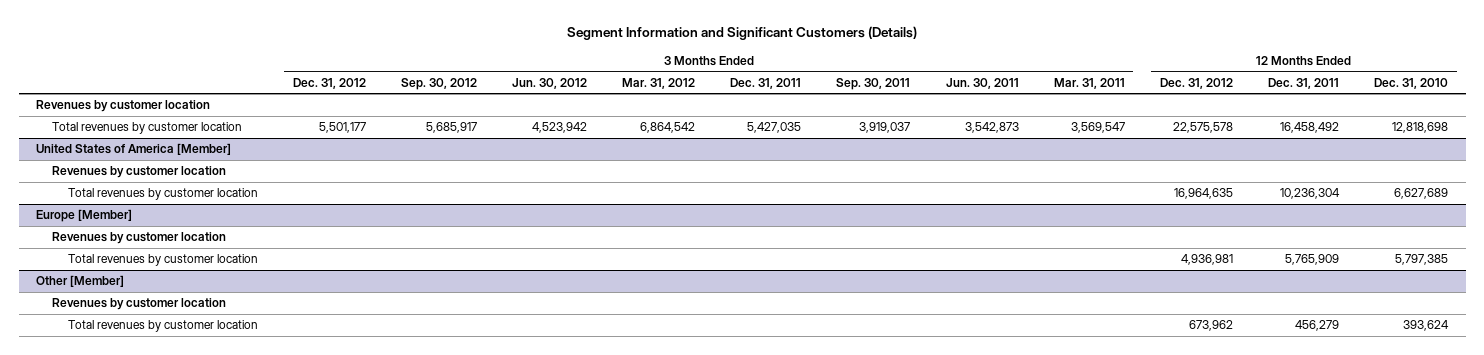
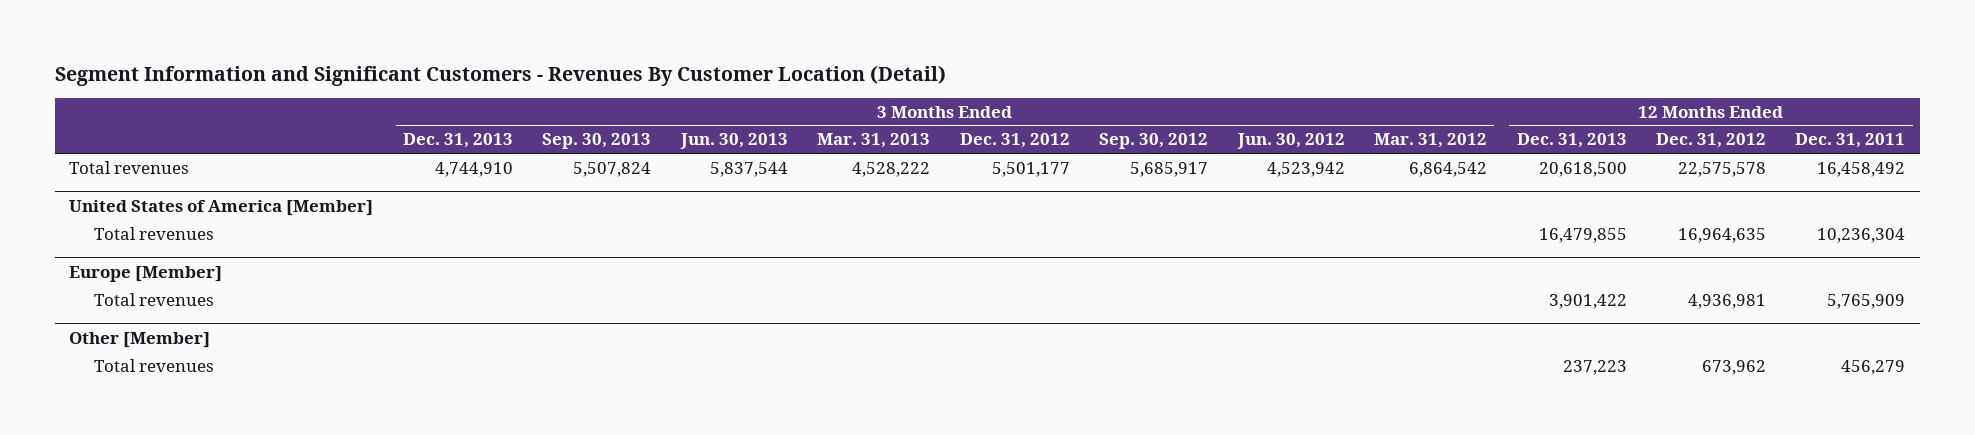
- Segment Information and Significant Customers (Details)
+ Segment Information and Significant Customers - Revenues By Customer Location (Detail)
- | 3 Months Ended Dec. 31, 2012 | 3 Months Ended Sep. 30, 2012 | 3 Months Ended Jun. 30, 2012 | 3 Months Ended Mar. 31, 2012 | 3 Months Ended Dec. 31, 2011 | 3 Months Ended Sep. 30, 2011 | 3 Months Ended Jun. 30, 2011 | 3 Months Ended Mar. 31, 2011 | 12 Months Ended Dec. 31, 2012 | 12 Months Ended Dec. 31, 2011 | 12 Months Ended Dec. 31, 2010
+ | 3 Months Ended Dec. 31, 2013 | 3 Months Ended Sep. 30, 2013 | 3 Months Ended Jun. 30, 2013 | 3 Months Ended Mar. 31, 2013 | 3 Months Ended Dec. 31, 2012 | 3 Months Ended Sep. 30, 2012 | 3 Months Ended Jun. 30, 2012 | 3 Months Ended Mar. 31, 2012 | 12 Months Ended Dec. 31, 2013 | 12 Months Ended Dec. 31, 2012 | 12 Months Ended Dec. 31, 2011
- Revenues by customer location
- Total revenues by customer location | 5,501,177 | 5,685,917 | 4,523,942 | 6,864,542 | 5,427,035 | 3,919,037 | 3,542,873 | 3,569,547 | 22,575,578 | 16,458,492 | 12,818,698
+ Total revenues | 4,744,910 | 5,507,824 | 5,837,544 | 4,528,222 | 5,501,177 | 5,685,917 | 4,523,942 | 6,864,542 | 20,618,500 | 22,575,578 | 16,458,492
@ United States of America [Member]
- Revenues by customer location
- Total revenues by customer location | | | | | | | | | 16,964,635 | 10,236,304 | 6,627,689
+ Total revenues | | | | | | | | | 16,479,855 | 16,964,635 | 10,236,304
@ Europe [Member]
- Revenues by customer location
- Total revenues by customer location | | | | | | | | | 4,936,981 | 5,765,909 | 5,797,385
+ Total revenues | | | | | | | | | 3,901,422 | 4,936,981 | 5,765,909
@ Other [Member]
- Revenues by customer location
- Total revenues by customer location | | | | | | | | | 673,962 | 456,279 | 393,624
+ Total revenues | | | | | | | | | 237,223 | 673,962 | 456,279

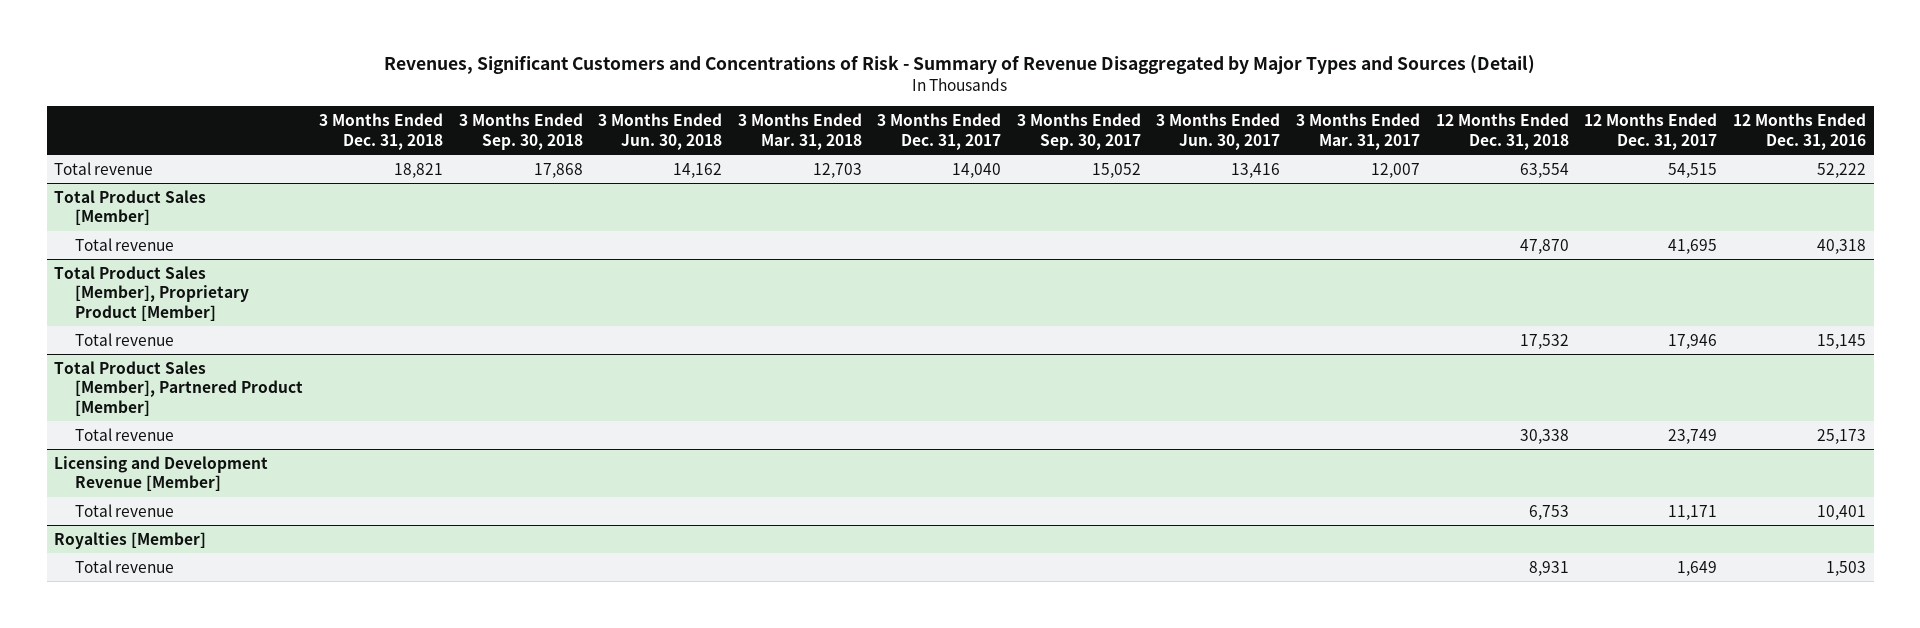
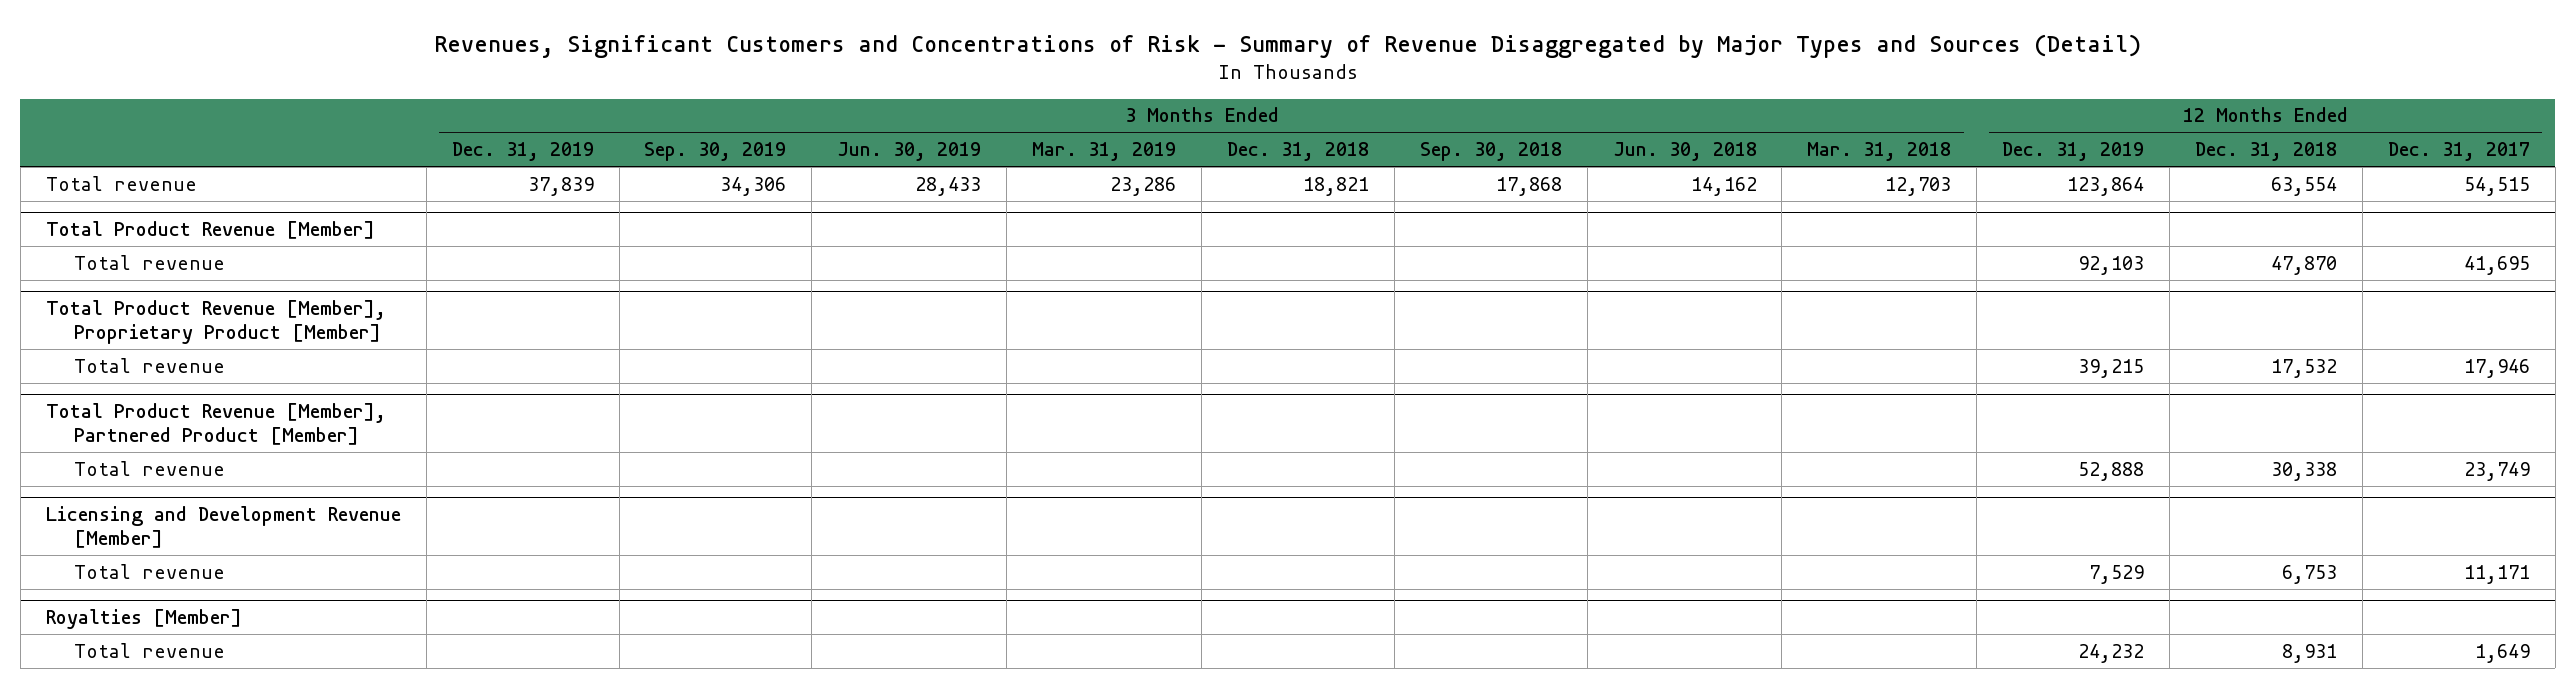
- | 3 Months Ended Dec. 31, 2018 | 3 Months Ended Sep. 30, 2018 | 3 Months Ended Jun. 30, 2018 | 3 Months Ended Mar. 31, 2018 | 3 Months Ended Dec. 31, 2017 | 3 Months Ended Sep. 30, 2017 | 3 Months Ended Jun. 30, 2017 | 3 Months Ended Mar. 31, 2017 | 12 Months Ended Dec. 31, 2018 | 12 Months Ended Dec. 31, 2017 | 12 Months Ended Dec. 31, 2016
+ | 3 Months Ended Dec. 31, 2019 | 3 Months Ended Sep. 30, 2019 | 3 Months Ended Jun. 30, 2019 | 3 Months Ended Mar. 31, 2019 | 3 Months Ended Dec. 31, 2018 | 3 Months Ended Sep. 30, 2018 | 3 Months Ended Jun. 30, 2018 | 3 Months Ended Mar. 31, 2018 | 12 Months Ended Dec. 31, 2019 | 12 Months Ended Dec. 31, 2018 | 12 Months Ended Dec. 31, 2017
- Total Product Sales [Member]
+ Total Product Revenue [Member]
- Total Product Sales [Member], Proprietary Product [Member]
+ Total Product Revenue [Member], Proprietary Product [Member]
- Total Product Sales [Member], Partnered Product [Member]
+ Total Product Revenue [Member], Partnered Product [Member]

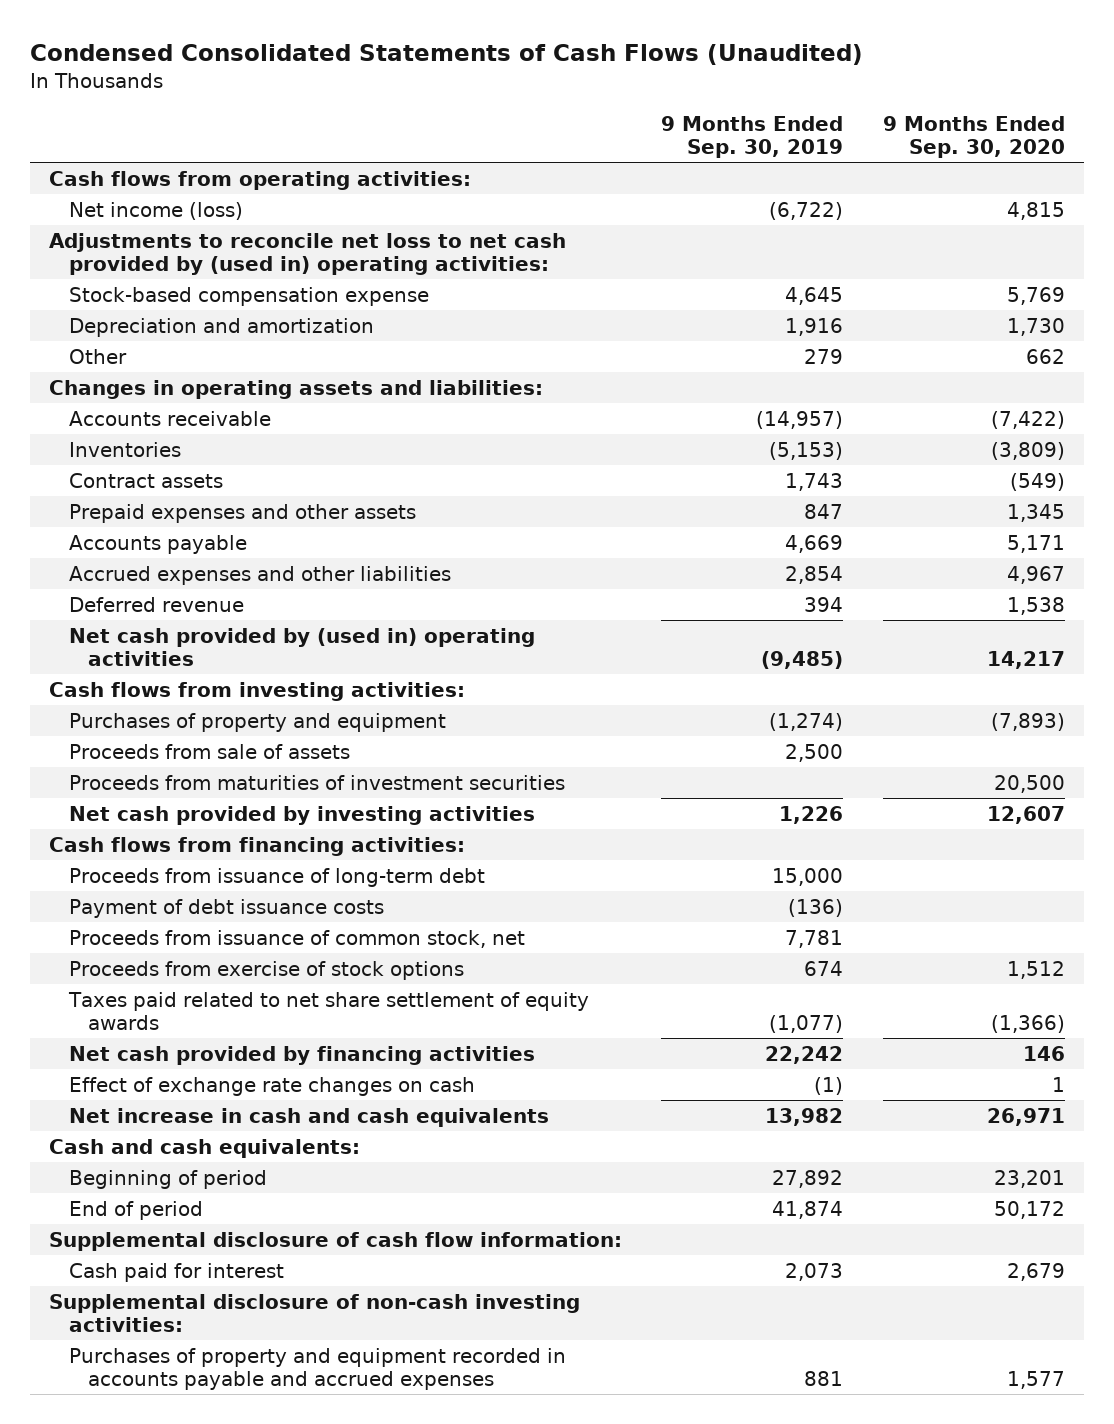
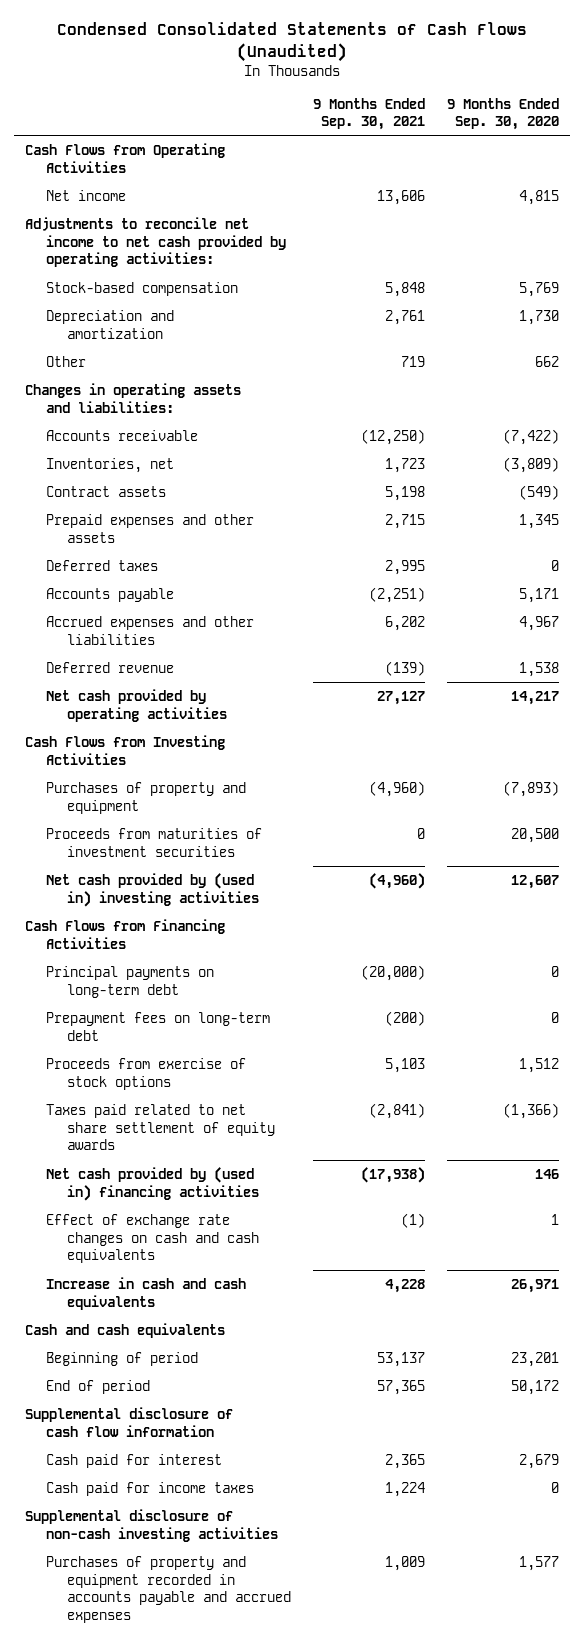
- | 9 Months Ended Sep. 30, 2019 | 9 Months Ended Sep. 30, 2020
+ | 9 Months Ended Sep. 30, 2021 | 9 Months Ended Sep. 30, 2020
- Cash flows from operating activities:
- Net income (loss) | (6,722) | 4,815
- Adjustments to reconcile net loss to net cash provided by (used in) operating activities:
- Stock-based compensation expense | 4,645 | 5,769
+ Cash Flows from Operating Activities
+ Net income | 13,606 | 4,815
+ Adjustments to reconcile net income to net cash provided by operating activities:
+ Stock-based compensation | 5,848 | 5,769
- Inventories | (5,153) | (3,809)
+ Inventories, net | 1,723 | (3,809)
+ Deferred taxes | 2,995 | 0
- Net cash provided by (used in) operating activities | (9,485) | 14,217
- Cash flows from investing activities:
+ Net cash provided by operating activities | 27,127 | 14,217
+ Cash Flows from Investing Activities
- Proceeds from sale of assets | 2,500 |
- Net cash provided by investing activities | 1,226 | 12,607
- Cash flows from financing activities:
- Proceeds from issuance of long-term debt | 15,000 |
- Payment of debt issuance costs | (136) |
- Proceeds from issuance of common stock, net | 7,781 |
+ Net cash provided by (used in) investing activities | (4,960) | 12,607
+ Cash Flows from Financing Activities
+ Principal payments on long-term debt | (20,000) | 0
+ Prepayment fees on long-term debt | (200) | 0
- Net cash provided by financing activities | 22,242 | 146
- Effect of exchange rate changes on cash | (1) | 1
- Net increase in cash and cash equivalents | 13,982 | 26,971
- Cash and cash equivalents:
+ Net cash provided by (used in) financing activities | (17,938) | 146
+ Effect of exchange rate changes on cash and cash equivalents | (1) | 1
+ Increase in cash and cash equivalents | 4,228 | 26,971
+ Cash and cash equivalents
- Supplemental disclosure of cash flow information:
+ Supplemental disclosure of cash flow information
- Supplemental disclosure of non-cash investing activities:
+ Cash paid for income taxes | 1,224 | 0
+ Supplemental disclosure of non-cash investing activities

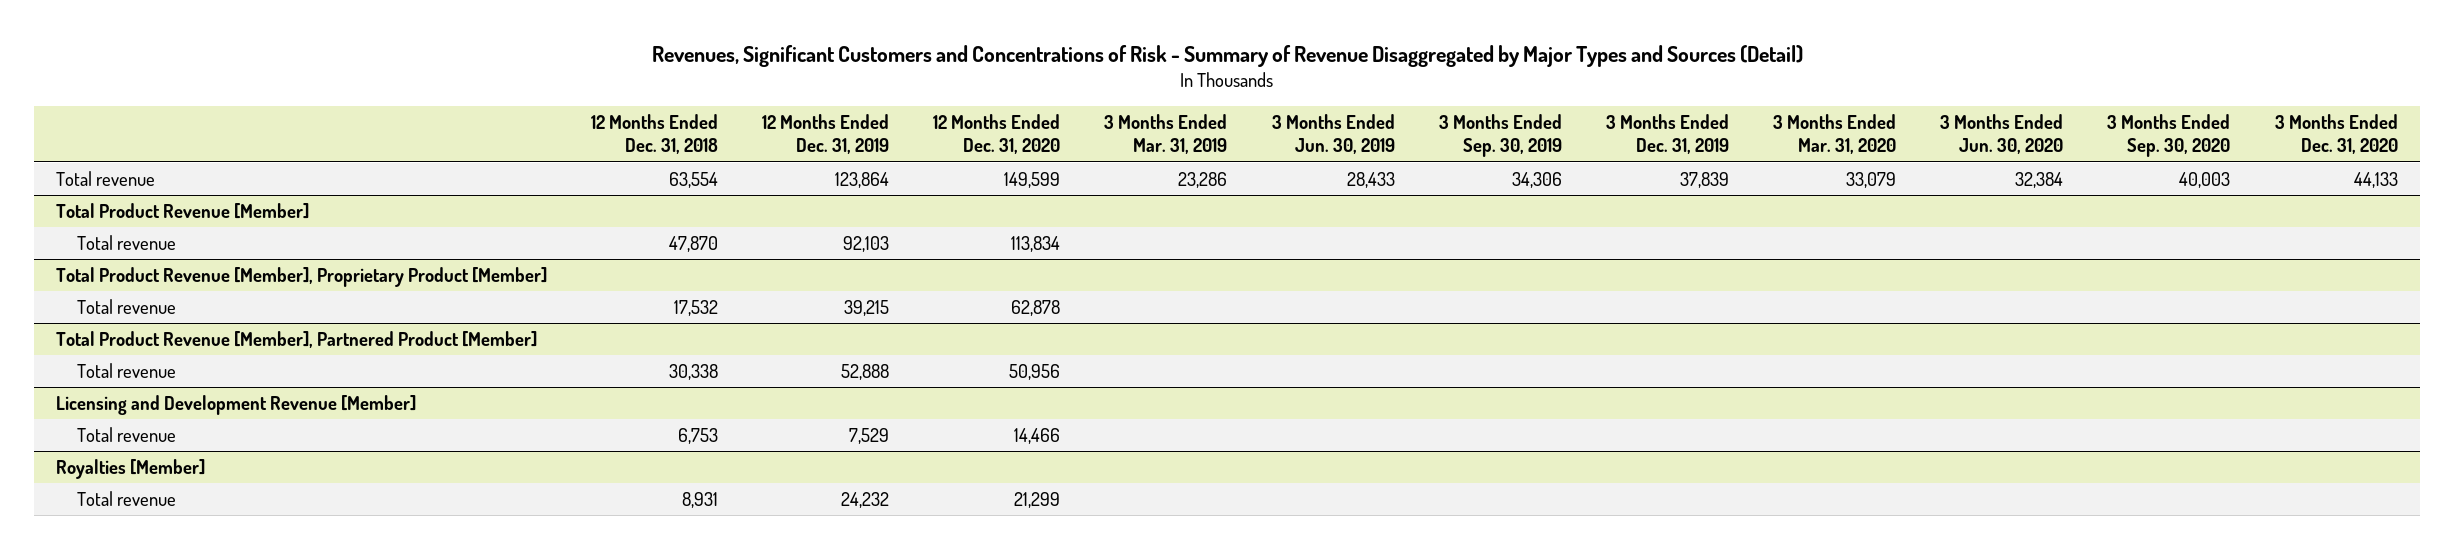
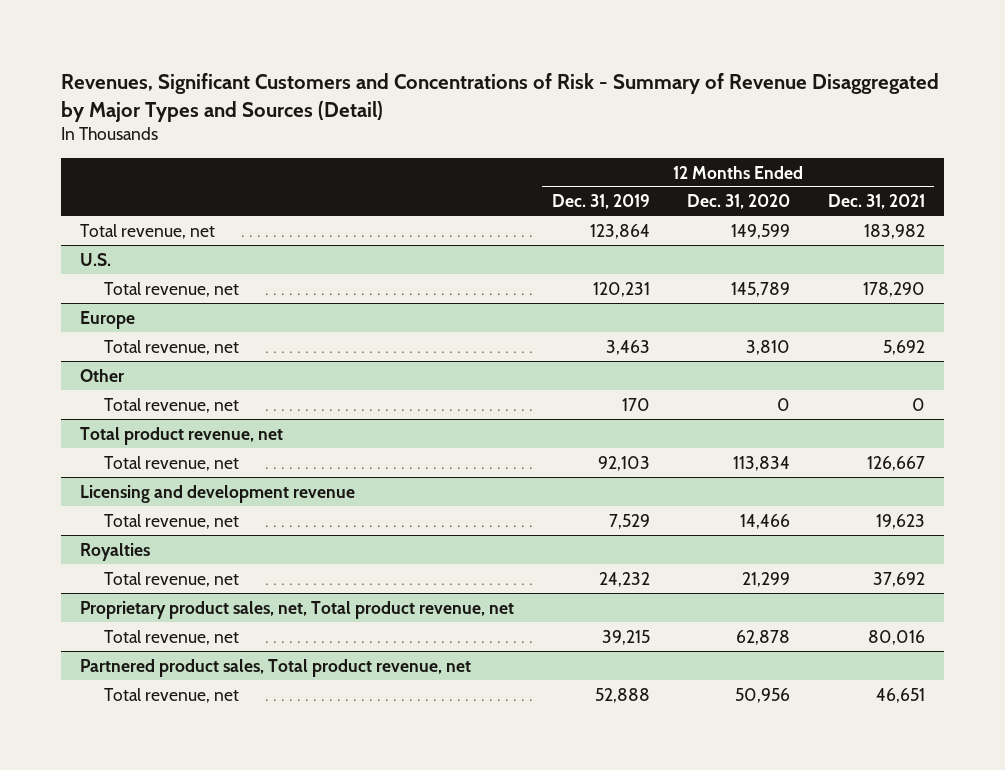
- | 12 Months Ended Dec. 31, 2018 | 12 Months Ended Dec. 31, 2019 | 12 Months Ended Dec. 31, 2020 | 3 Months Ended Mar. 31, 2019 | 3 Months Ended Jun. 30, 2019 | 3 Months Ended Sep. 30, 2019 | 3 Months Ended Dec. 31, 2019 | 3 Months Ended Mar. 31, 2020 | 3 Months Ended Jun. 30, 2020 | 3 Months Ended Sep. 30, 2020 | 3 Months Ended Dec. 31, 2020
+ | 12 Months Ended Dec. 31, 2019 | 12 Months Ended Dec. 31, 2020 | 12 Months Ended Dec. 31, 2021
- Total revenue | 63,554 | 123,864 | 149,599 | 23,286 | 28,433 | 34,306 | 37,839 | 33,079 | 32,384 | 40,003 | 44,133
- Total Product Revenue [Member]
- Total revenue | 47,870 | 92,103 | 113,834 | | | | | | | |
- Total Product Revenue [Member], Proprietary Product [Member]
- Total revenue | 17,532 | 39,215 | 62,878 | | | | | | | |
- Total Product Revenue [Member], Partnered Product [Member]
- Total revenue | 30,338 | 52,888 | 50,956 | | | | | | | |
- Licensing and Development Revenue [Member]
- Total revenue | 6,753 | 7,529 | 14,466 | | | | | | | |
- Royalties [Member]
- Total revenue | 8,931 | 24,232 | 21,299 | | | | | | | |
+ Total revenue, net | 123,864 | 149,599 | 183,982
+ U.S.
+ Total revenue, net | 120,231 | 145,789 | 178,290
+ Europe
+ Total revenue, net | 3,463 | 3,810 | 5,692
+ Other
+ Total revenue, net | 170 | 0 | 0
+ Total product revenue, net
+ Total revenue, net | 92,103 | 113,834 | 126,667
+ Licensing and development revenue
+ Total revenue, net | 7,529 | 14,466 | 19,623
+ Royalties
+ Total revenue, net | 24,232 | 21,299 | 37,692
+ Proprietary product sales, net, Total product revenue, net
+ Total revenue, net | 39,215 | 62,878 | 80,016
+ Partnered product sales, Total product revenue, net
+ Total revenue, net | 52,888 | 50,956 | 46,651

